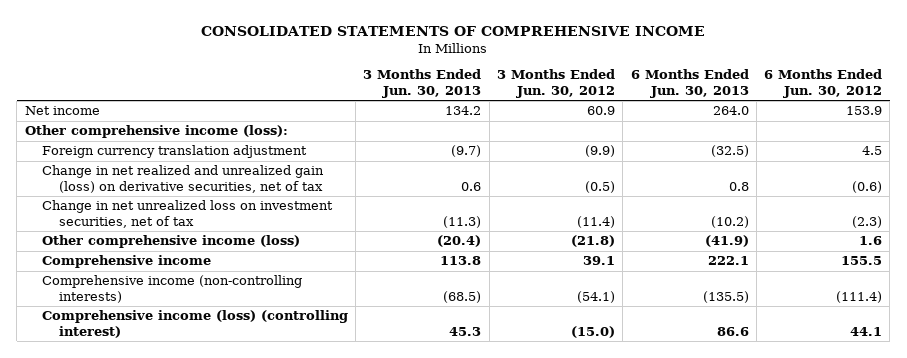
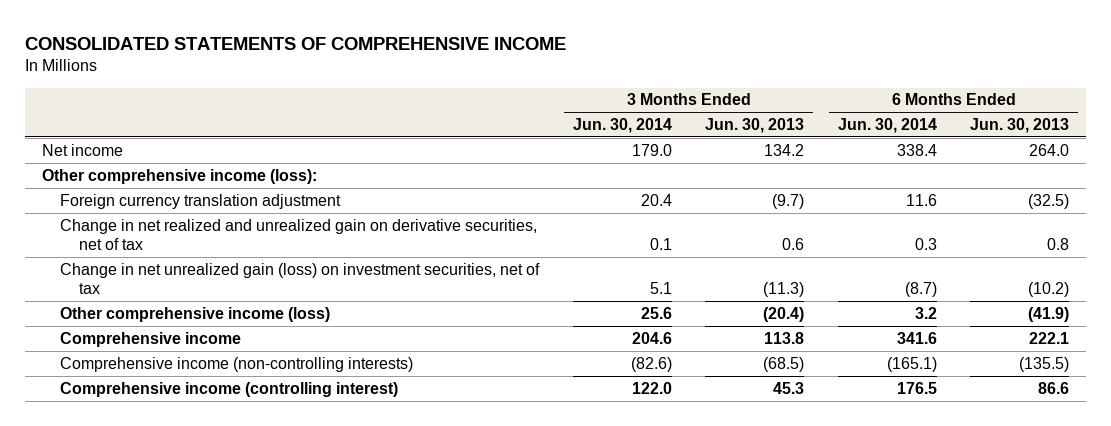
- | 3 Months Ended Jun. 30, 2013 | 3 Months Ended Jun. 30, 2012 | 6 Months Ended Jun. 30, 2013 | 6 Months Ended Jun. 30, 2012
+ | 3 Months Ended Jun. 30, 2014 | 3 Months Ended Jun. 30, 2013 | 6 Months Ended Jun. 30, 2014 | 6 Months Ended Jun. 30, 2013
- Change in net realized and unrealized gain (loss) on derivative securities, net of tax | 0.6 | (0.5) | 0.8 | (0.6)
- Change in net unrealized loss on investment securities, net of tax | (11.3) | (11.4) | (10.2) | (2.3)
+ Change in net realized and unrealized gain on derivative securities, net of tax | 0.1 | 0.6 | 0.3 | 0.8
+ Change in net unrealized gain (loss) on investment securities, net of tax | 5.1 | (11.3) | (8.7) | (10.2)
- Comprehensive income (loss) (controlling interest) | 45.3 | (15.0) | 86.6 | 44.1
+ Comprehensive income (controlling interest) | 122.0 | 45.3 | 176.5 | 86.6

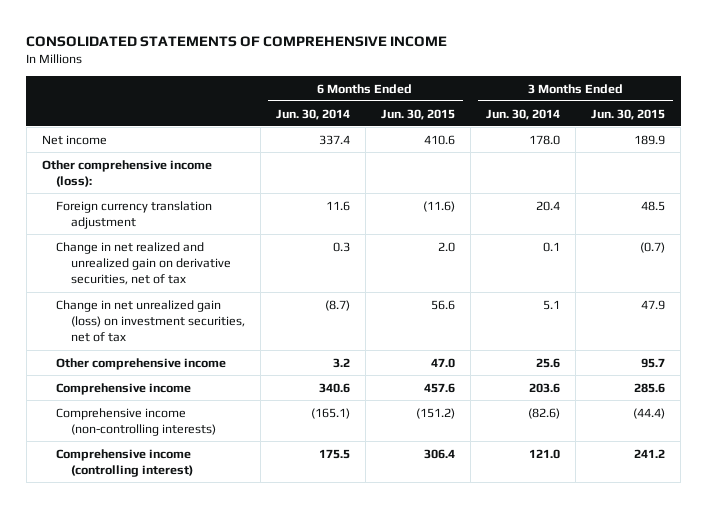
- | 3 Months Ended Jun. 30, 2014 | 3 Months Ended Jun. 30, 2013 | 6 Months Ended Jun. 30, 2014 | 6 Months Ended Jun. 30, 2013
+ | 6 Months Ended Jun. 30, 2014 | 6 Months Ended Jun. 30, 2015 | 3 Months Ended Jun. 30, 2014 | 3 Months Ended Jun. 30, 2015
- Net income | 179.0 | 134.2 | 338.4 | 264.0
+ Net income | 337.4 | 410.6 | 178.0 | 189.9
- Other comprehensive income (loss) | 25.6 | (20.4) | 3.2 | (41.9)
- Comprehensive income | 204.6 | 113.8 | 341.6 | 222.1
+ Other comprehensive income | 3.2 | 47.0 | 25.6 | 95.7
+ Comprehensive income | 340.6 | 457.6 | 203.6 | 285.6
- Comprehensive income (controlling interest) | 122.0 | 45.3 | 176.5 | 86.6
+ Comprehensive income (controlling interest) | 175.5 | 306.4 | 121.0 | 241.2

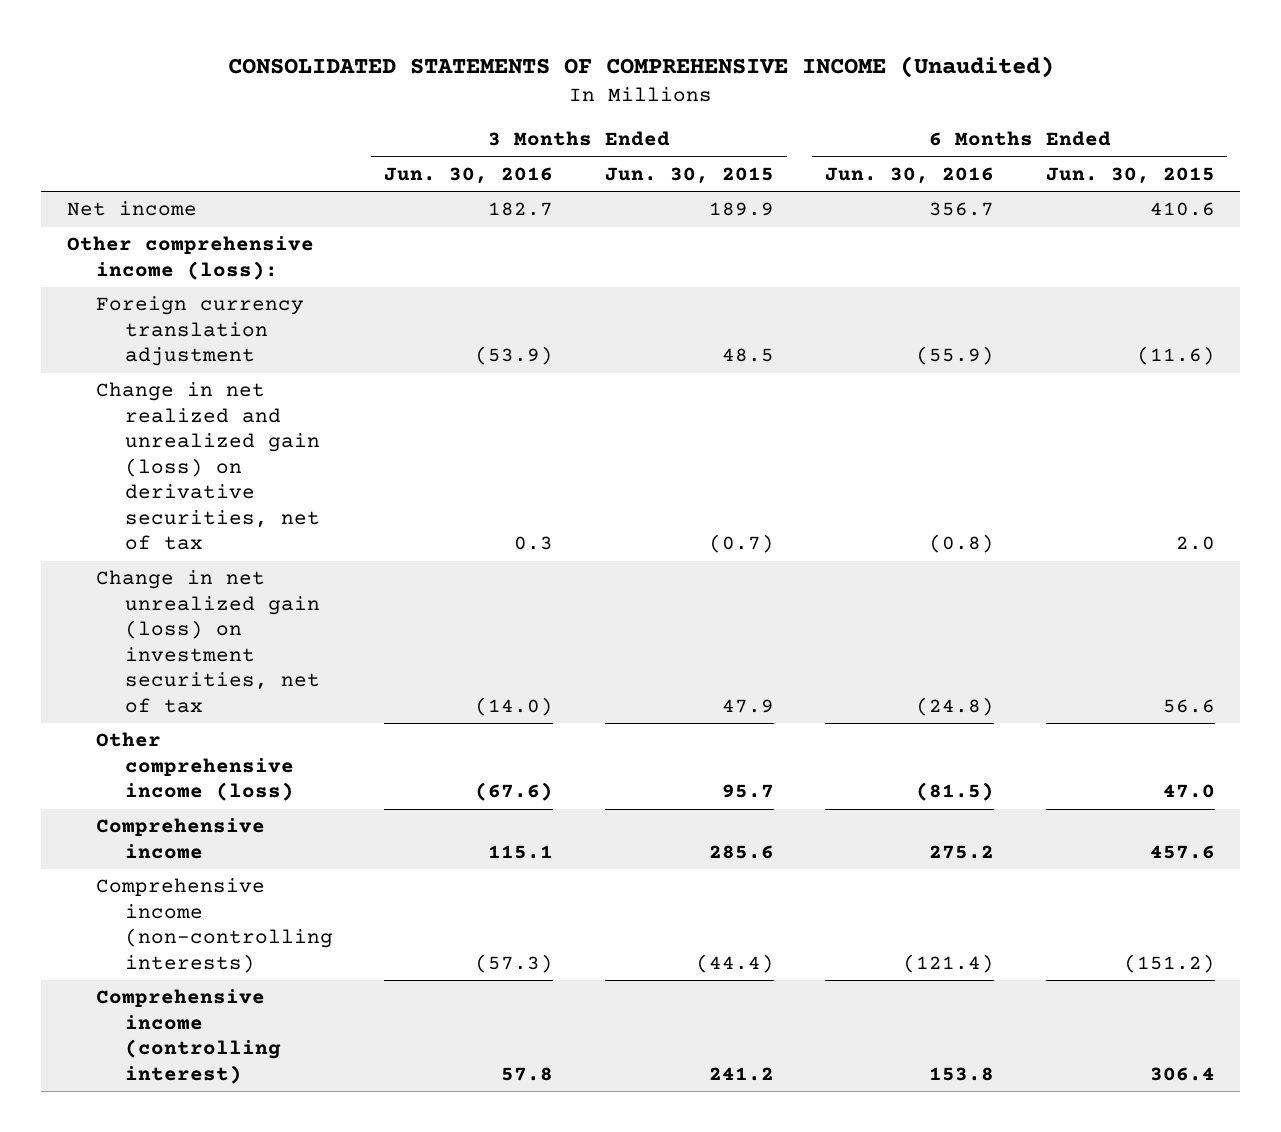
- CONSOLIDATED STATEMENTS OF COMPREHENSIVE INCOME
+ CONSOLIDATED STATEMENTS OF COMPREHENSIVE INCOME (Unaudited)
- | 6 Months Ended Jun. 30, 2014 | 6 Months Ended Jun. 30, 2015 | 3 Months Ended Jun. 30, 2014 | 3 Months Ended Jun. 30, 2015
+ | 3 Months Ended Jun. 30, 2016 | 3 Months Ended Jun. 30, 2015 | 6 Months Ended Jun. 30, 2016 | 6 Months Ended Jun. 30, 2015
- Change in net realized and unrealized gain on derivative securities, net of tax | 0.3 | 2.0 | 0.1 | (0.7)
+ Change in net realized and unrealized gain (loss) on derivative securities, net of tax | 0.3 | (0.7) | (0.8) | 2.0
- Other comprehensive income | 3.2 | 47.0 | 25.6 | 95.7
+ Other comprehensive income (loss) | (67.6) | 95.7 | (81.5) | 47.0

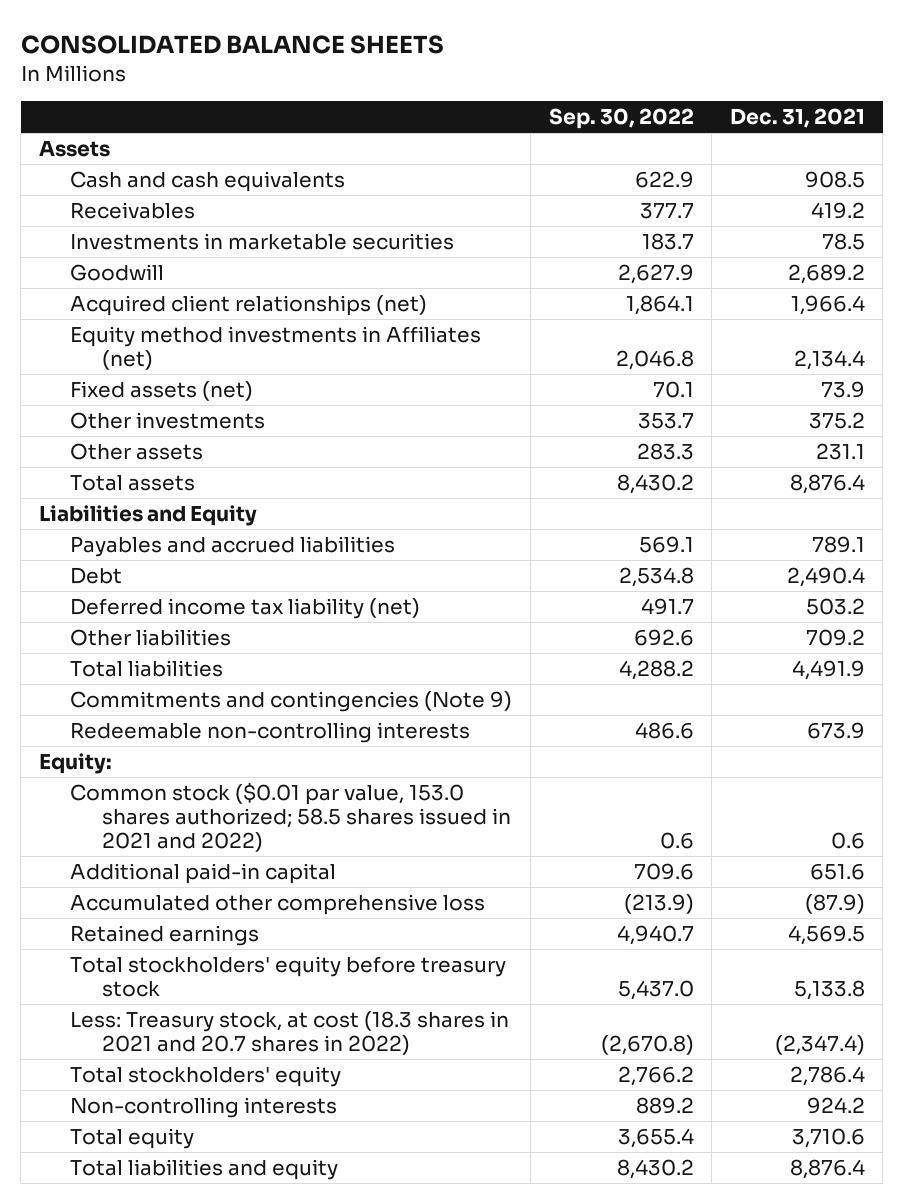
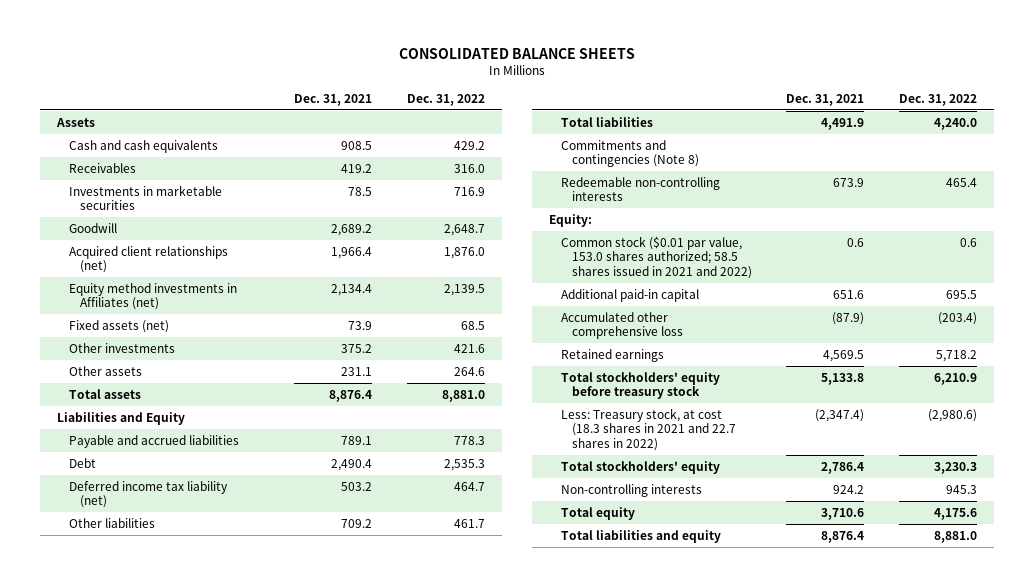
- | Sep. 30, 2022 | Dec. 31, 2021
+ | Dec. 31, 2021 | Dec. 31, 2022
- Payables and accrued liabilities | 569.1 | 789.1
+ Payable and accrued liabilities | 789.1 | 778.3
- Commitments and contingencies (Note 9)
+ Commitments and contingencies (Note 8)
- Less: Treasury stock, at cost (18.3 shares in 2021 and 20.7 shares in 2022) | (2,670.8) | (2,347.4)
+ Less: Treasury stock, at cost (18.3 shares in 2021 and 22.7 shares in 2022) | (2,347.4) | (2,980.6)

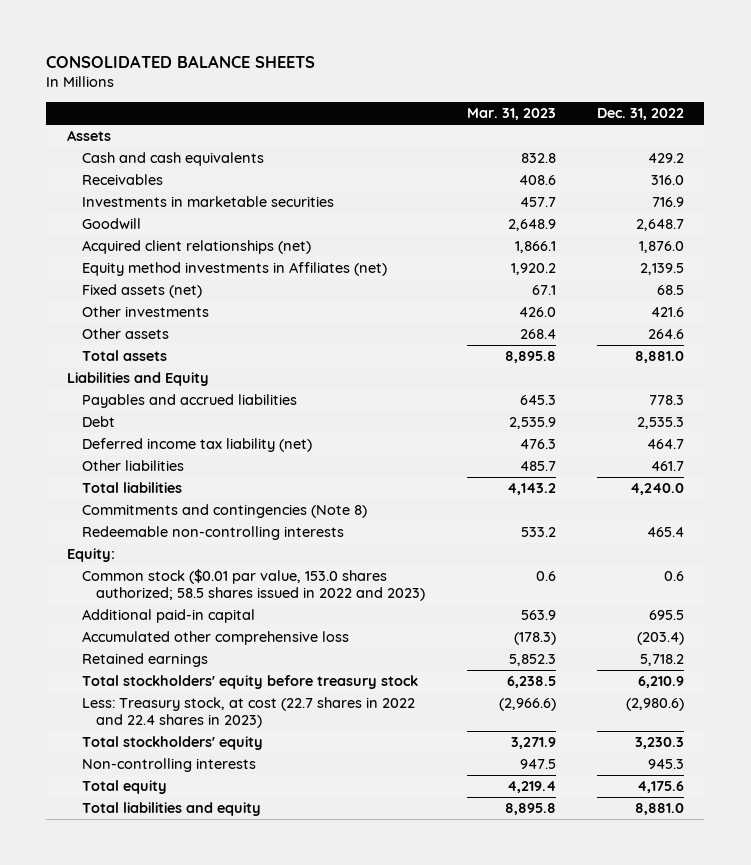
- | Dec. 31, 2021 | Dec. 31, 2022
+ | Mar. 31, 2023 | Dec. 31, 2022
- Payable and accrued liabilities | 789.1 | 778.3
+ Payables and accrued liabilities | 645.3 | 778.3
- Common stock ($0.01 par value, 153.0 shares authorized; 58.5 shares issued in 2021 and 2022) | 0.6 | 0.6
+ Common stock ($0.01 par value, 153.0 shares authorized; 58.5 shares issued in 2022 and 2023) | 0.6 | 0.6
- Less: Treasury stock, at cost (18.3 shares in 2021 and 22.7 shares in 2022) | (2,347.4) | (2,980.6)
+ Less: Treasury stock, at cost (22.7 shares in 2022 and 22.4 shares in 2023) | (2,966.6) | (2,980.6)

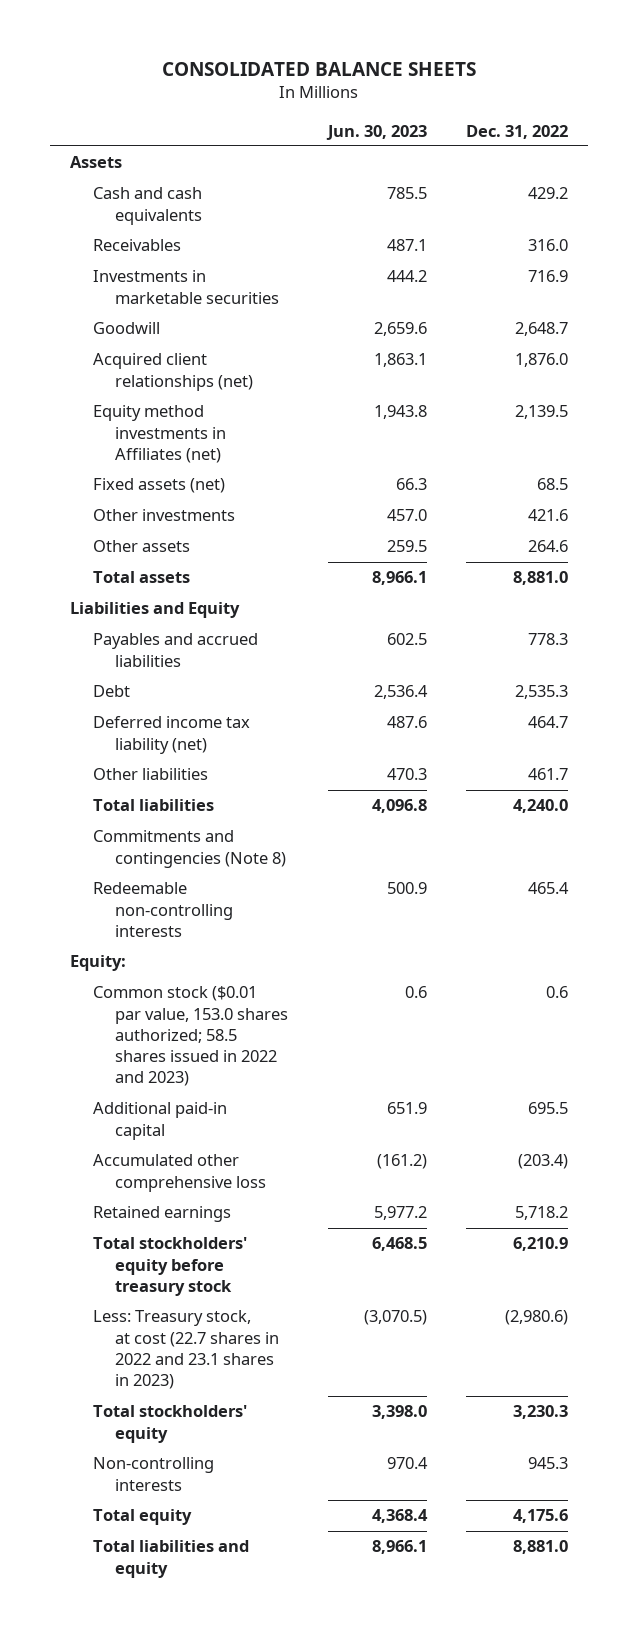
- | Mar. 31, 2023 | Dec. 31, 2022
+ | Jun. 30, 2023 | Dec. 31, 2022
- Less: Treasury stock, at cost (22.7 shares in 2022 and 22.4 shares in 2023) | (2,966.6) | (2,980.6)
+ Less: Treasury stock, at cost (22.7 shares in 2022 and 23.1 shares in 2023) | (3,070.5) | (2,980.6)

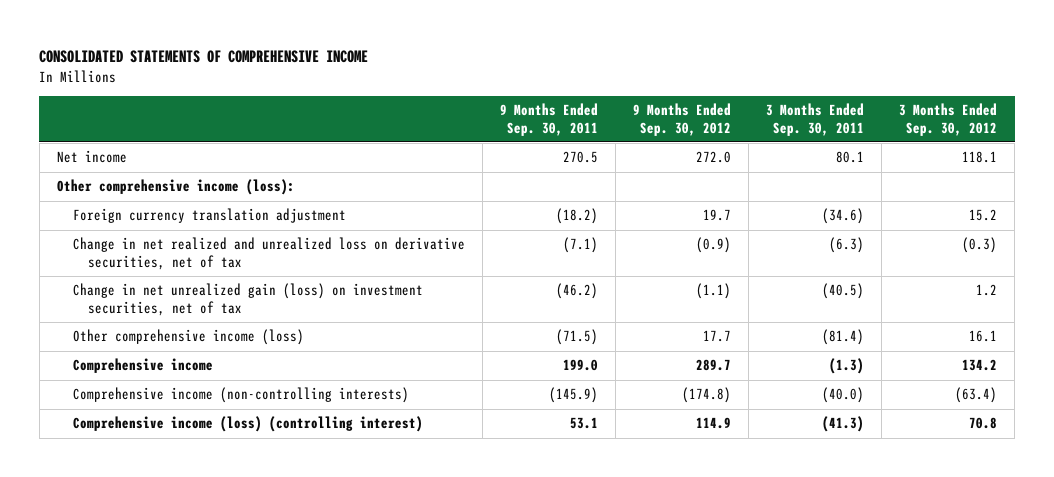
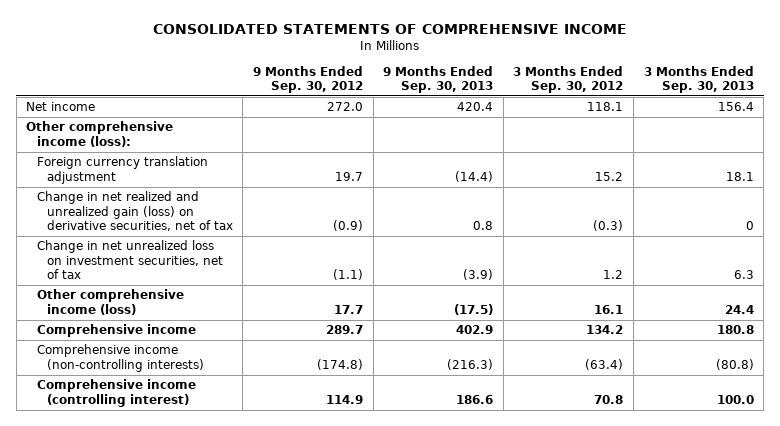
- | 9 Months Ended Sep. 30, 2011 | 9 Months Ended Sep. 30, 2012 | 3 Months Ended Sep. 30, 2011 | 3 Months Ended Sep. 30, 2012
+ | 9 Months Ended Sep. 30, 2012 | 9 Months Ended Sep. 30, 2013 | 3 Months Ended Sep. 30, 2012 | 3 Months Ended Sep. 30, 2013
- Change in net realized and unrealized loss on derivative securities, net of tax | (7.1) | (0.9) | (6.3) | (0.3)
- Change in net unrealized gain (loss) on investment securities, net of tax | (46.2) | (1.1) | (40.5) | 1.2
+ Change in net realized and unrealized gain (loss) on derivative securities, net of tax | (0.9) | 0.8 | (0.3) | 0
+ Change in net unrealized loss on investment securities, net of tax | (1.1) | (3.9) | 1.2 | 6.3
- Comprehensive income (loss) (controlling interest) | 53.1 | 114.9 | (41.3) | 70.8
+ Comprehensive income (controlling interest) | 114.9 | 186.6 | 70.8 | 100.0

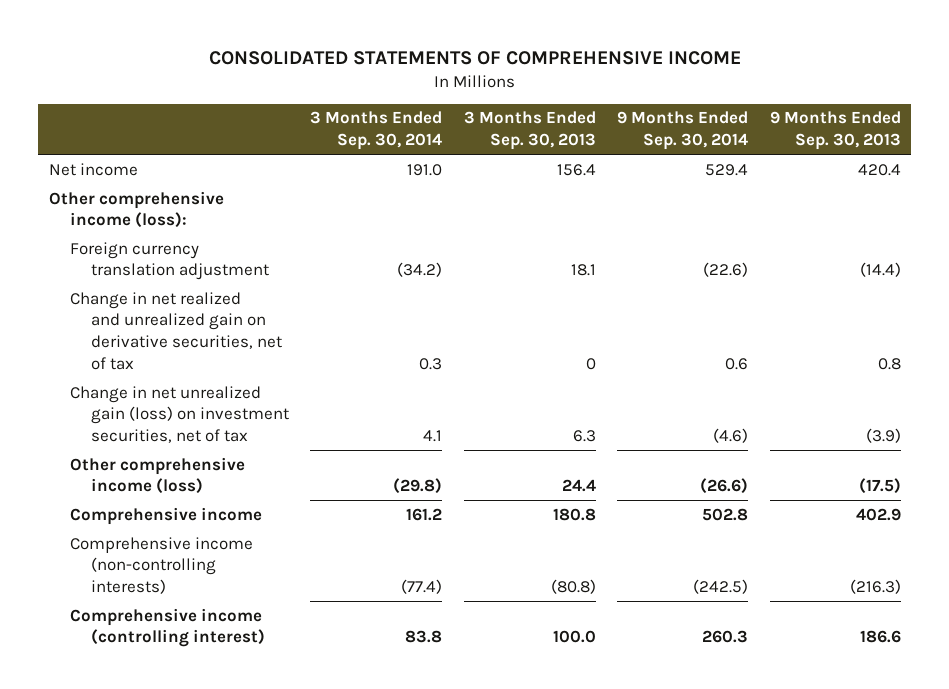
- | 9 Months Ended Sep. 30, 2012 | 9 Months Ended Sep. 30, 2013 | 3 Months Ended Sep. 30, 2012 | 3 Months Ended Sep. 30, 2013
+ | 3 Months Ended Sep. 30, 2014 | 3 Months Ended Sep. 30, 2013 | 9 Months Ended Sep. 30, 2014 | 9 Months Ended Sep. 30, 2013
- Change in net realized and unrealized gain (loss) on derivative securities, net of tax | (0.9) | 0.8 | (0.3) | 0
- Change in net unrealized loss on investment securities, net of tax | (1.1) | (3.9) | 1.2 | 6.3
+ Change in net realized and unrealized gain on derivative securities, net of tax | 0.3 | 0 | 0.6 | 0.8
+ Change in net unrealized gain (loss) on investment securities, net of tax | 4.1 | 6.3 | (4.6) | (3.9)

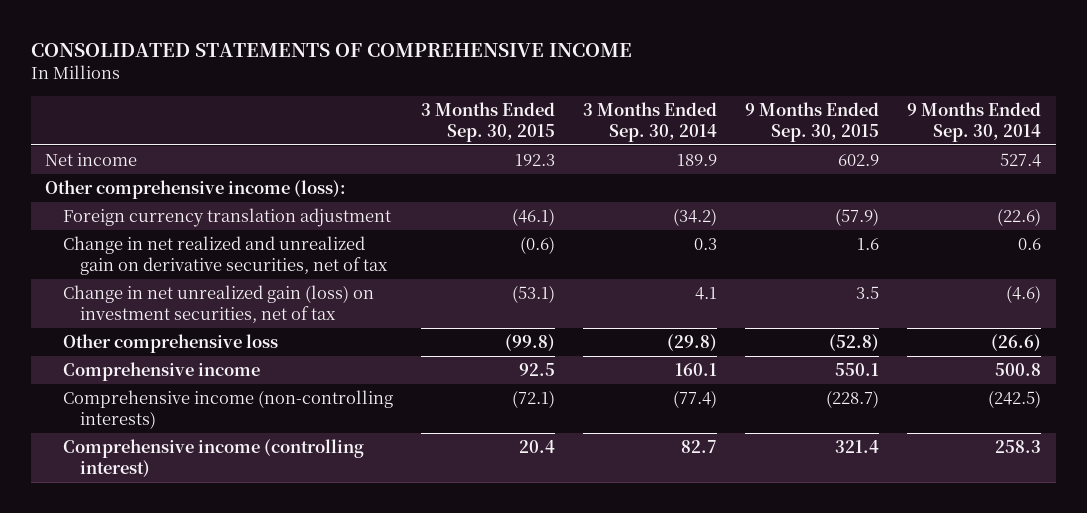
- | 3 Months Ended Sep. 30, 2014 | 3 Months Ended Sep. 30, 2013 | 9 Months Ended Sep. 30, 2014 | 9 Months Ended Sep. 30, 2013
+ | 3 Months Ended Sep. 30, 2015 | 3 Months Ended Sep. 30, 2014 | 9 Months Ended Sep. 30, 2015 | 9 Months Ended Sep. 30, 2014
- Net income | 191.0 | 156.4 | 529.4 | 420.4
+ Net income | 192.3 | 189.9 | 602.9 | 527.4
- Other comprehensive income (loss) | (29.8) | 24.4 | (26.6) | (17.5)
- Comprehensive income | 161.2 | 180.8 | 502.8 | 402.9
+ Other comprehensive loss | (99.8) | (29.8) | (52.8) | (26.6)
+ Comprehensive income | 92.5 | 160.1 | 550.1 | 500.8
- Comprehensive income (controlling interest) | 83.8 | 100.0 | 260.3 | 186.6
+ Comprehensive income (controlling interest) | 20.4 | 82.7 | 321.4 | 258.3

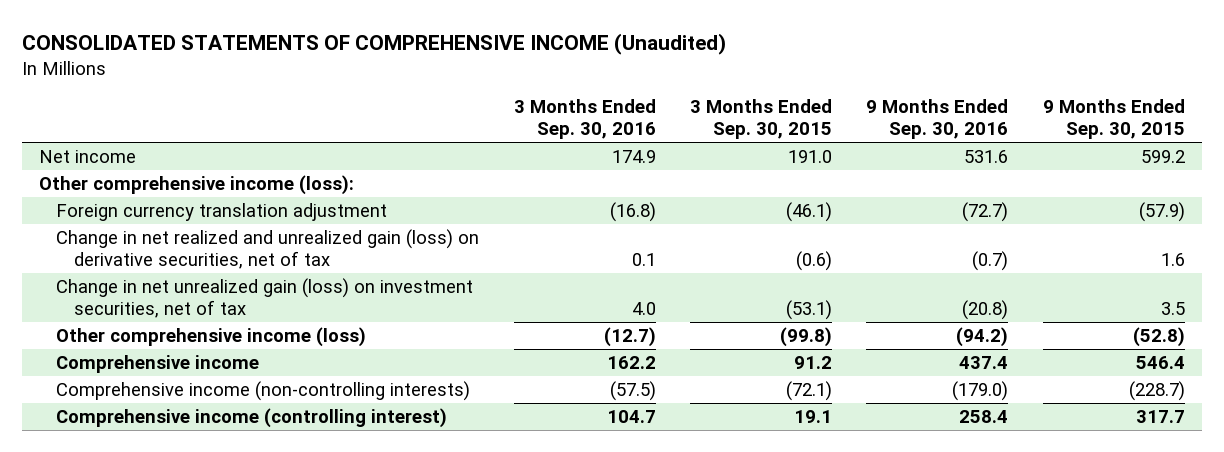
- CONSOLIDATED STATEMENTS OF COMPREHENSIVE INCOME
+ CONSOLIDATED STATEMENTS OF COMPREHENSIVE INCOME (Unaudited)
- | 3 Months Ended Sep. 30, 2015 | 3 Months Ended Sep. 30, 2014 | 9 Months Ended Sep. 30, 2015 | 9 Months Ended Sep. 30, 2014
+ | 3 Months Ended Sep. 30, 2016 | 3 Months Ended Sep. 30, 2015 | 9 Months Ended Sep. 30, 2016 | 9 Months Ended Sep. 30, 2015
- Net income | 192.3 | 189.9 | 602.9 | 527.4
+ Net income | 174.9 | 191.0 | 531.6 | 599.2
- Change in net realized and unrealized gain on derivative securities, net of tax | (0.6) | 0.3 | 1.6 | 0.6
+ Change in net realized and unrealized gain (loss) on derivative securities, net of tax | 0.1 | (0.6) | (0.7) | 1.6
- Other comprehensive loss | (99.8) | (29.8) | (52.8) | (26.6)
- Comprehensive income | 92.5 | 160.1 | 550.1 | 500.8
+ Other comprehensive income (loss) | (12.7) | (99.8) | (94.2) | (52.8)
+ Comprehensive income | 162.2 | 91.2 | 437.4 | 546.4
- Comprehensive income (controlling interest) | 20.4 | 82.7 | 321.4 | 258.3
+ Comprehensive income (controlling interest) | 104.7 | 19.1 | 258.4 | 317.7

